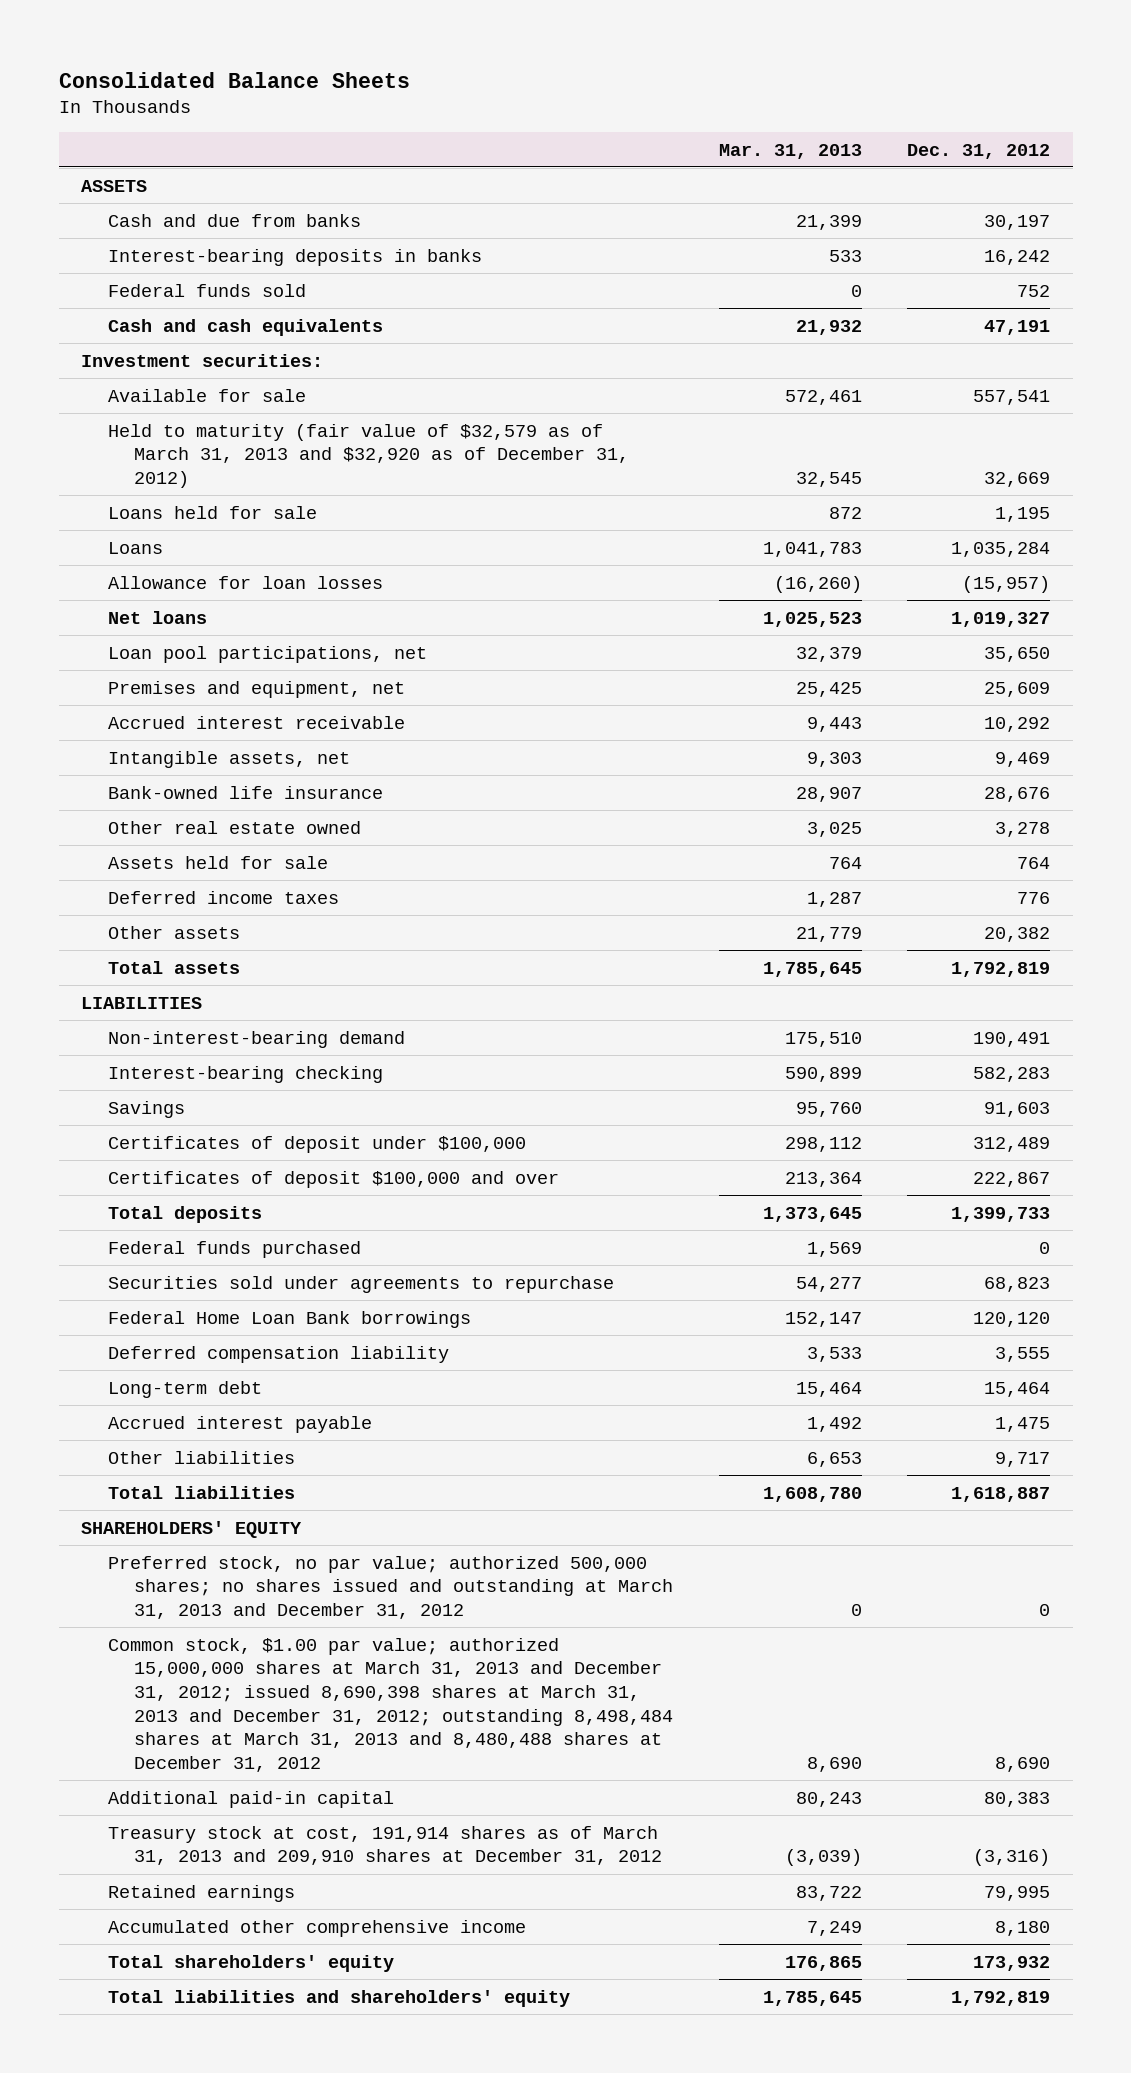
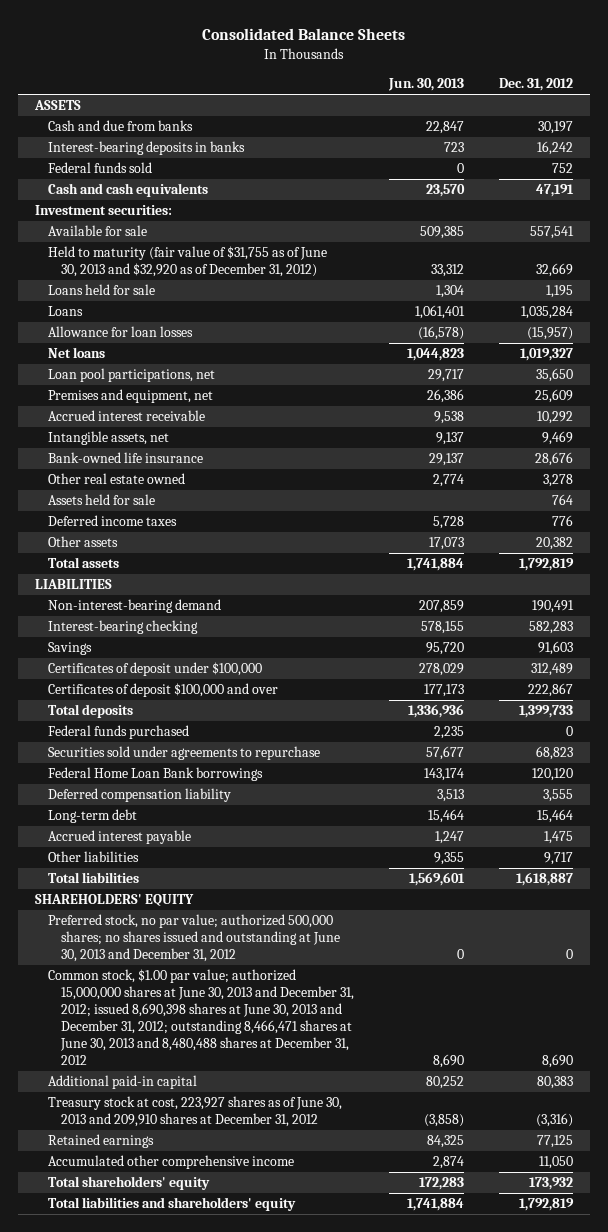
- | Mar. 31, 2013 | Dec. 31, 2012
+ | Jun. 30, 2013 | Dec. 31, 2012
- Held to maturity (fair value of $32,579 as of March 31, 2013 and $32,920 as of December 31, 2012) | 32,545 | 32,669
+ Held to maturity (fair value of $31,755 as of June 30, 2013 and $32,920 as of December 31, 2012) | 33,312 | 32,669
- Preferred stock, no par value; authorized 500,000 shares; no shares issued and outstanding at March 31, 2013 and December 31, 2012 | 0 | 0
- Common stock, $1.00 par value; authorized 15,000,000 shares at March 31, 2013 and December 31, 2012; issued 8,690,398 shares at March 31, 2013 and December 31, 2012; outstanding 8,498,484 shares at March 31, 2013 and 8,480,488 shares at December 31, 2012 | 8,690 | 8,690
+ Preferred stock, no par value; authorized 500,000 shares; no shares issued and outstanding at June 30, 2013 and December 31, 2012 | 0 | 0
+ Common stock, $1.00 par value; authorized 15,000,000 shares at June 30, 2013 and December 31, 2012; issued 8,690,398 shares at June 30, 2013 and December 31, 2012; outstanding 8,466,471 shares at June 30, 2013 and 8,480,488 shares at December 31, 2012 | 8,690 | 8,690
- Treasury stock at cost, 191,914 shares as of March 31, 2013 and 209,910 shares at December 31, 2012 | (3,039) | (3,316)
- Retained earnings | 83,722 | 79,995
- Accumulated other comprehensive income | 7,249 | 8,180
+ Treasury stock at cost, 223,927 shares as of June 30, 2013 and 209,910 shares at December 31, 2012 | (3,858) | (3,316)
+ Retained earnings | 84,325 | 77,125
+ Accumulated other comprehensive income | 2,874 | 11,050

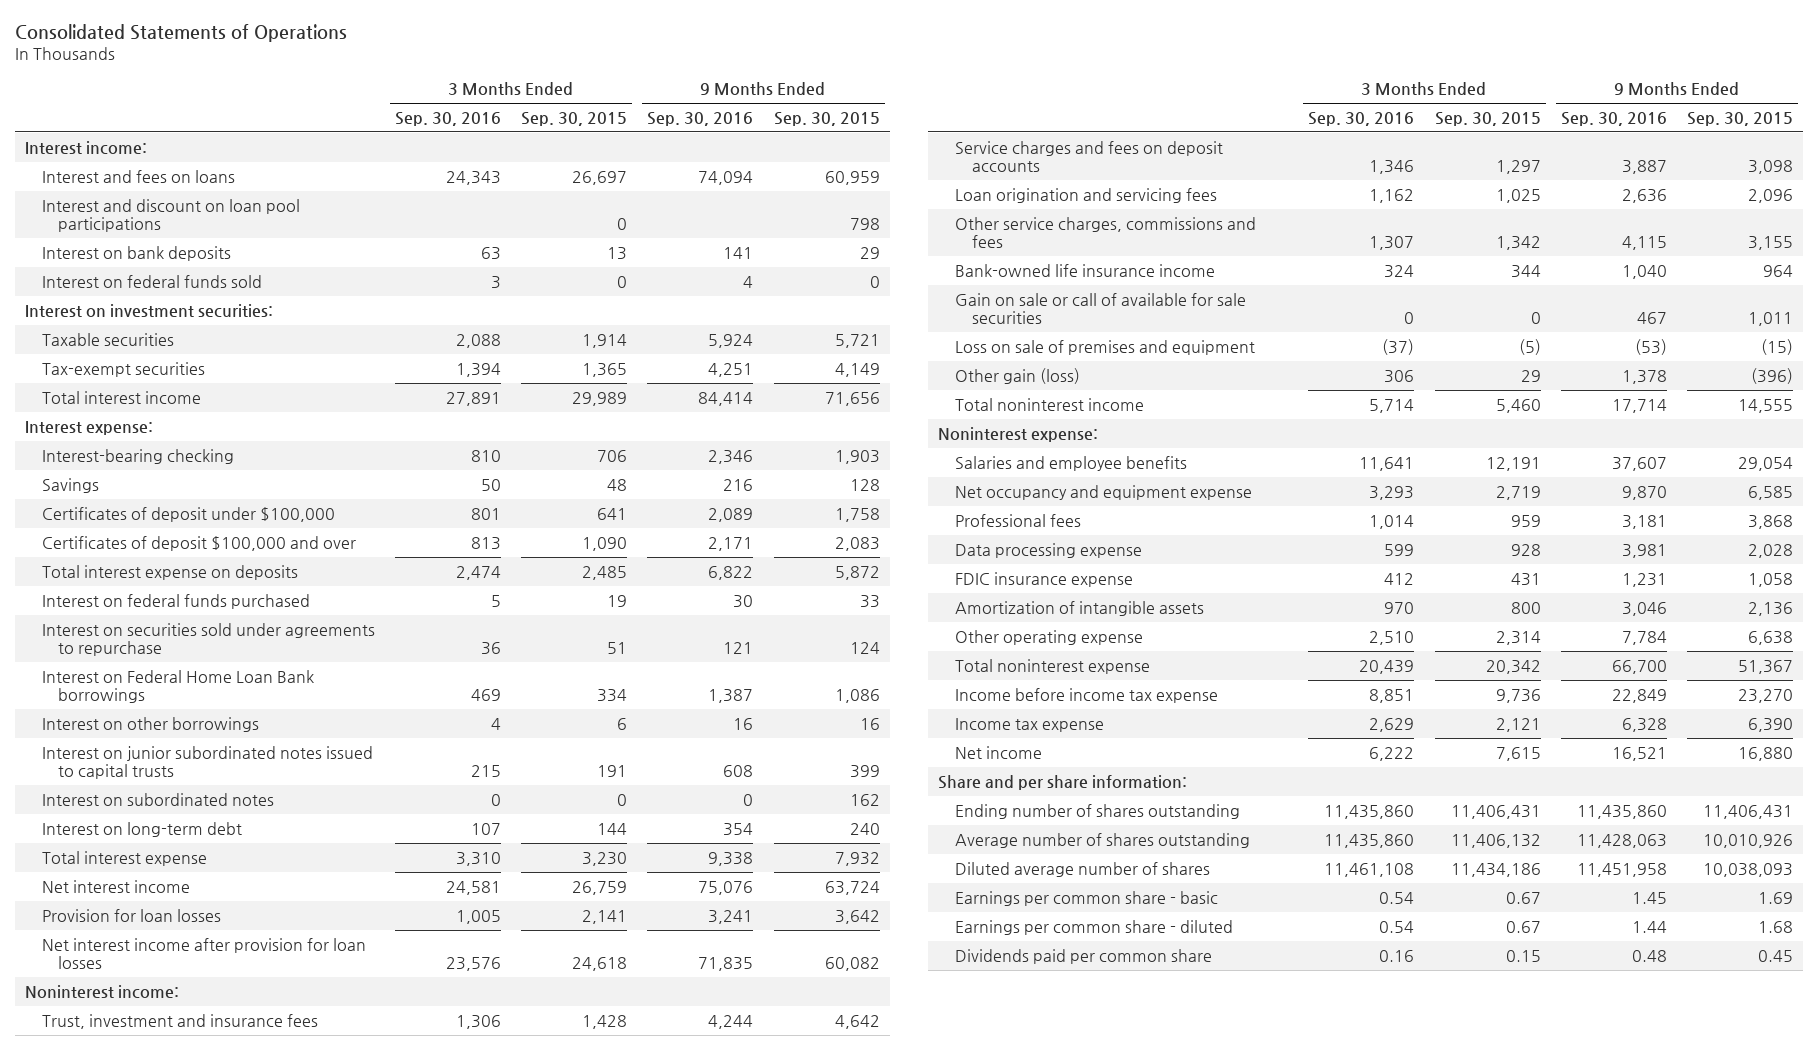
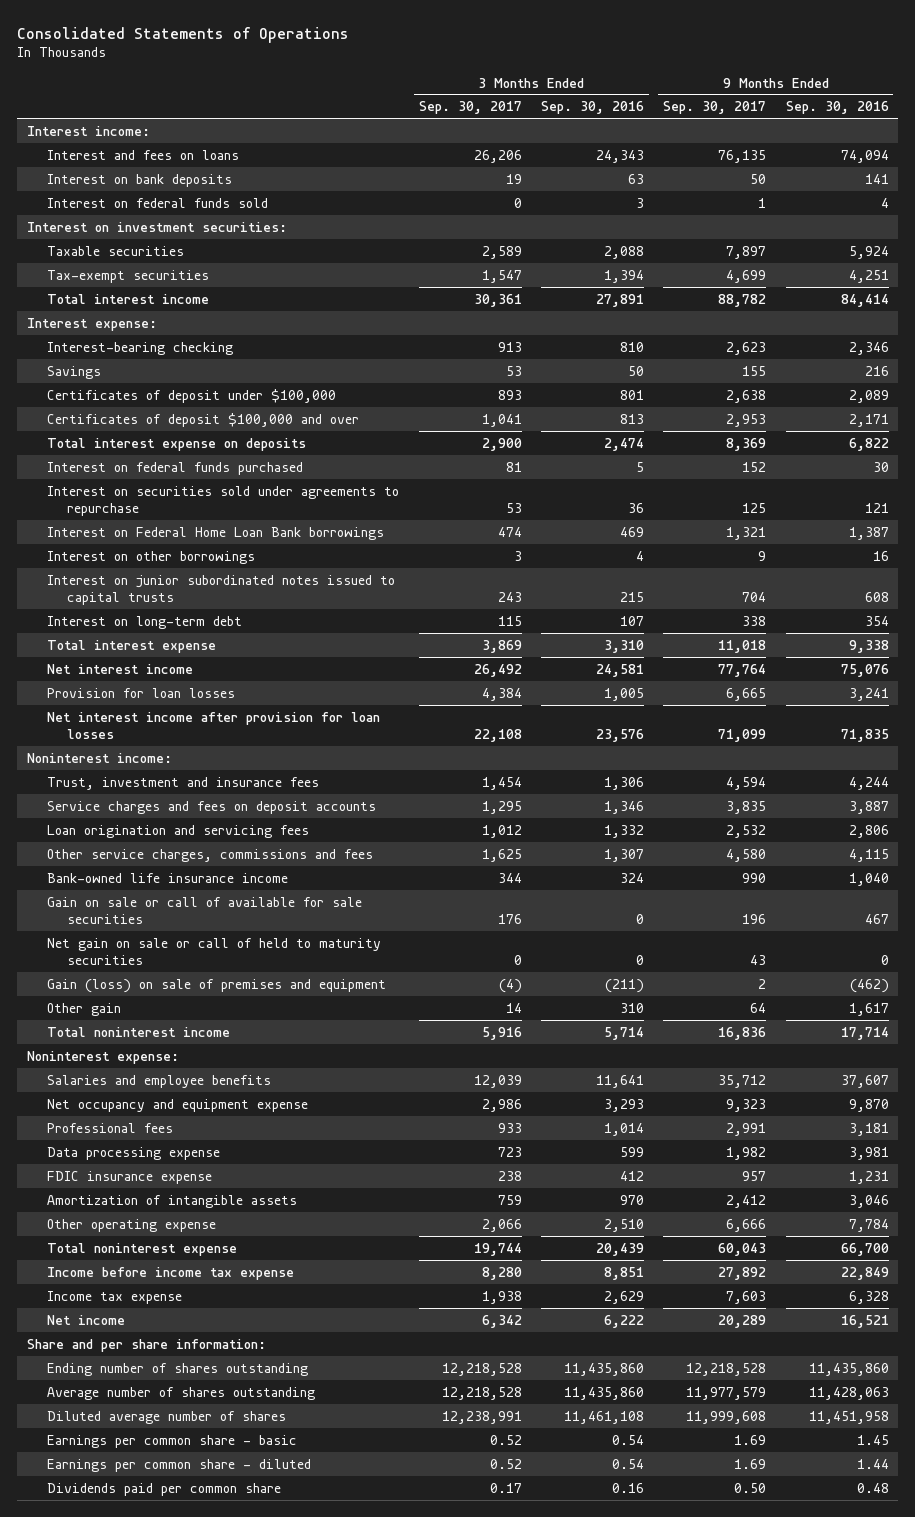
- | 3 Months Ended Sep. 30, 2016 | 3 Months Ended Sep. 30, 2015 | 9 Months Ended Sep. 30, 2016 | 9 Months Ended Sep. 30, 2015
+ | 3 Months Ended Sep. 30, 2017 | 3 Months Ended Sep. 30, 2016 | 9 Months Ended Sep. 30, 2017 | 9 Months Ended Sep. 30, 2016
- Interest and discount on loan pool participations | | 0 | | 798
- Interest on subordinated notes | 0 | 0 | 0 | 162
- Loan origination and servicing fees | 1,162 | 1,025 | 2,636 | 2,096
+ Loan origination and servicing fees | 1,012 | 1,332 | 2,532 | 2,806
- Loss on sale of premises and equipment | (37) | (5) | (53) | (15)
- Other gain (loss) | 306 | 29 | 1,378 | (396)
+ Net gain on sale or call of held to maturity securities | 0 | 0 | 43 | 0
+ Gain (loss) on sale of premises and equipment | (4) | (211) | 2 | (462)
+ Other gain | 14 | 310 | 64 | 1,617

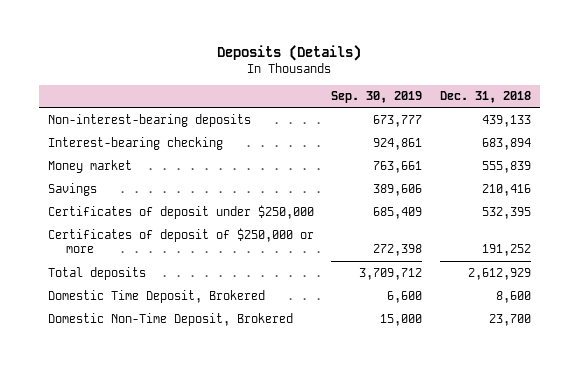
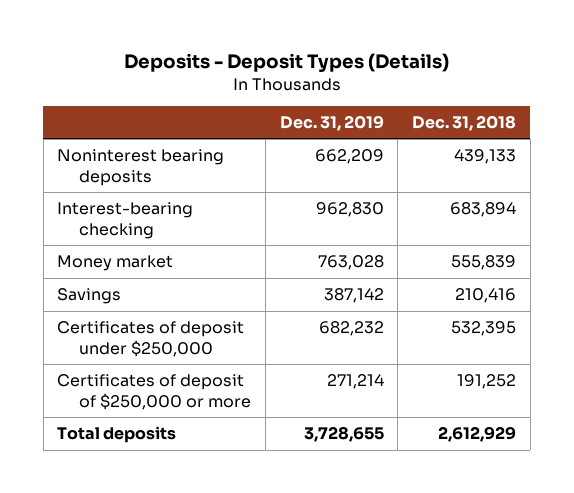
- Deposits (Details)
+ Deposits - Deposit Types (Details)
- | Sep. 30, 2019 | Dec. 31, 2018
+ | Dec. 31, 2019 | Dec. 31, 2018
- Non-interest-bearing deposits | 673,777 | 439,133
+ Noninterest bearing deposits | 662,209 | 439,133
- Domestic Time Deposit, Brokered | 6,600 | 8,600
- Domestic Non-Time Deposit, Brokered | 15,000 | 23,700

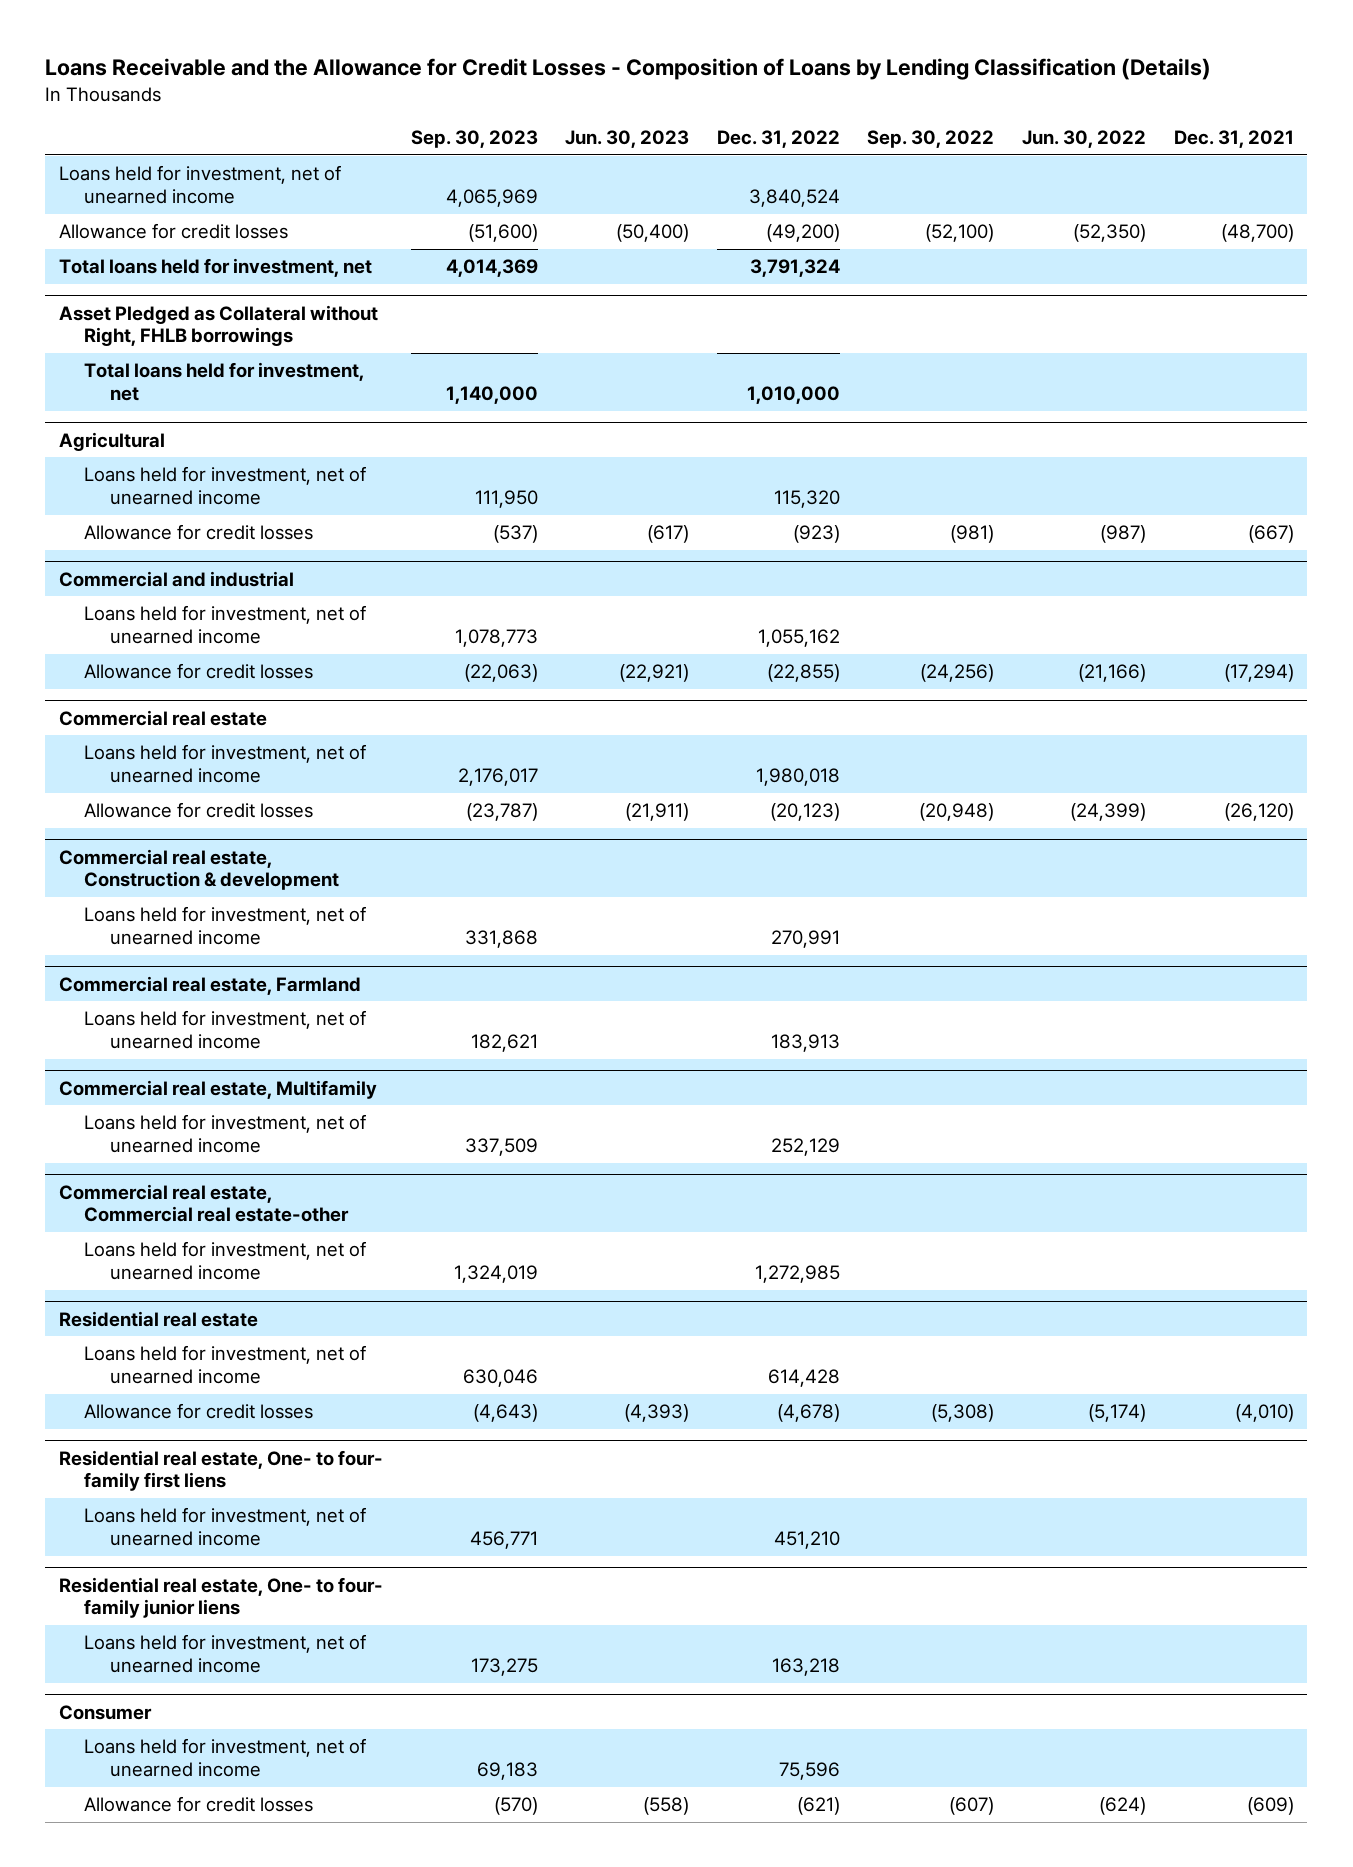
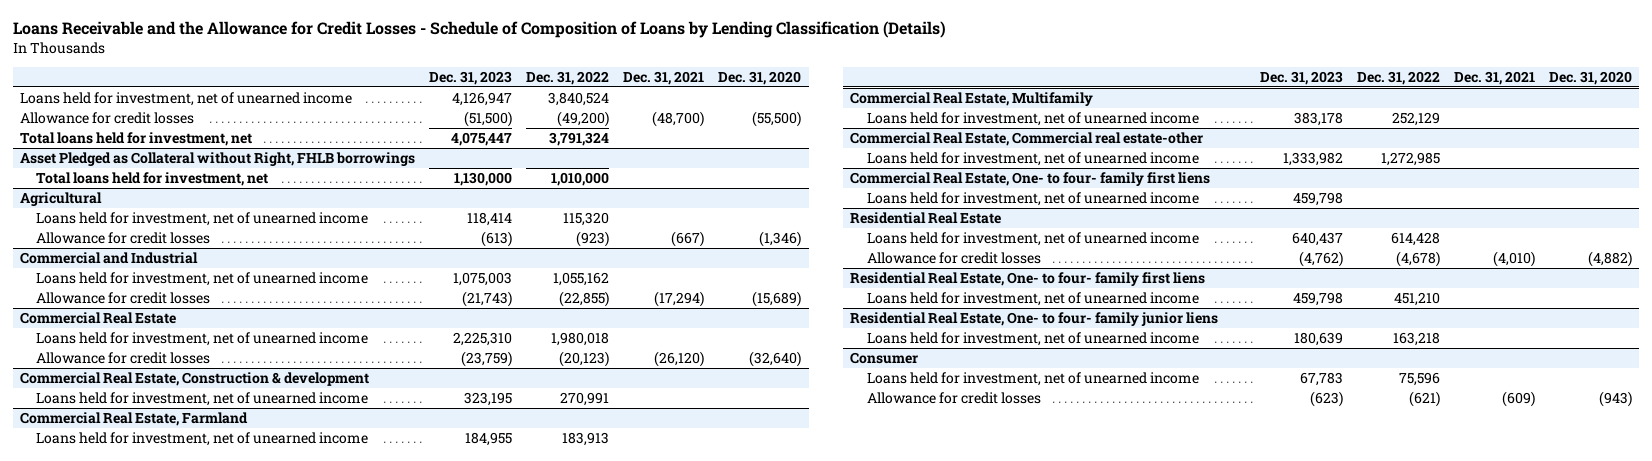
- Loans Receivable and the Allowance for Credit Losses - Composition of Loans by Lending Classification (Details)
+ Loans Receivable and the Allowance for Credit Losses - Schedule of Composition of Loans by Lending Classification (Details)
- | Sep. 30, 2023 | Jun. 30, 2023 | Dec. 31, 2022 | Sep. 30, 2022 | Jun. 30, 2022 | Dec. 31, 2021
+ | Dec. 31, 2023 | Dec. 31, 2022 | Dec. 31, 2021 | Dec. 31, 2020
- Commercial and industrial
+ Commercial and Industrial
- Commercial real estate
+ Commercial Real Estate
- Commercial real estate, Construction & development
+ Commercial Real Estate, Construction & development
- Commercial real estate, Farmland
+ Commercial Real Estate, Farmland
- Commercial real estate, Multifamily
+ Commercial Real Estate, Multifamily
- Commercial real estate, Commercial real estate-other
+ Commercial Real Estate, Commercial real estate-other
- Residential real estate
+ Commercial Real Estate, One- to four- family first liens
+ Loans held for investment, net of unearned income | 459,798 | | |
+ Residential Real Estate
- Residential real estate, One- to four- family first liens
+ Residential Real Estate, One- to four- family first liens
- Residential real estate, One- to four- family junior liens
+ Residential Real Estate, One- to four- family junior liens

